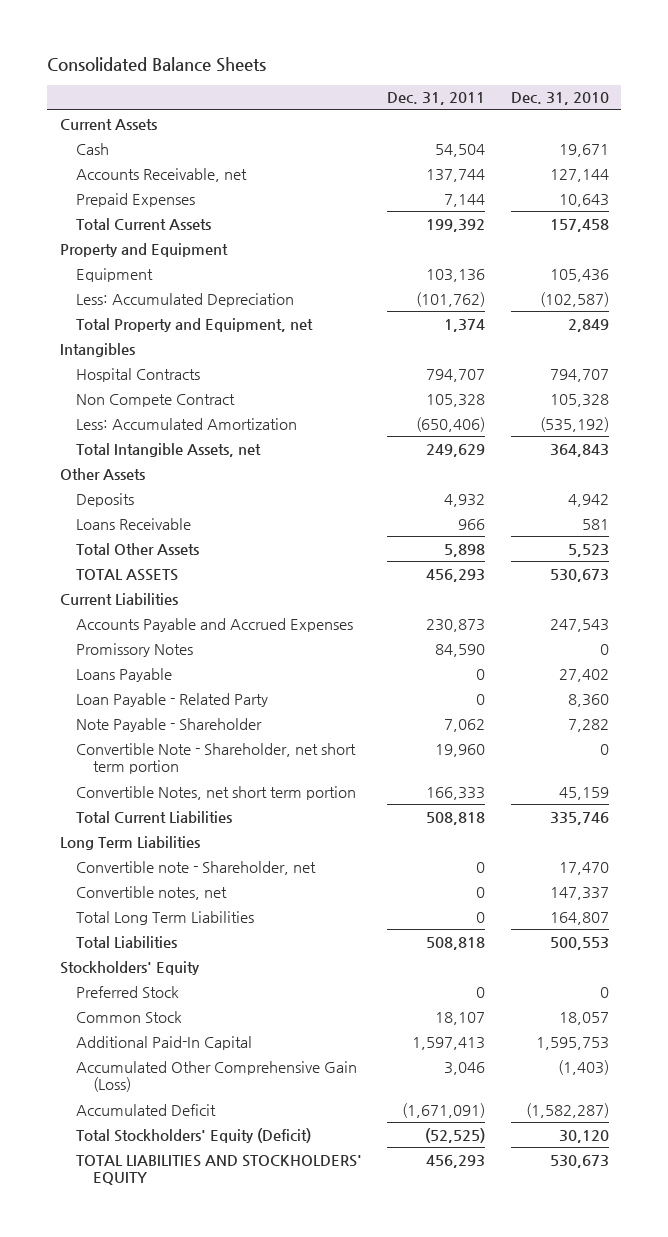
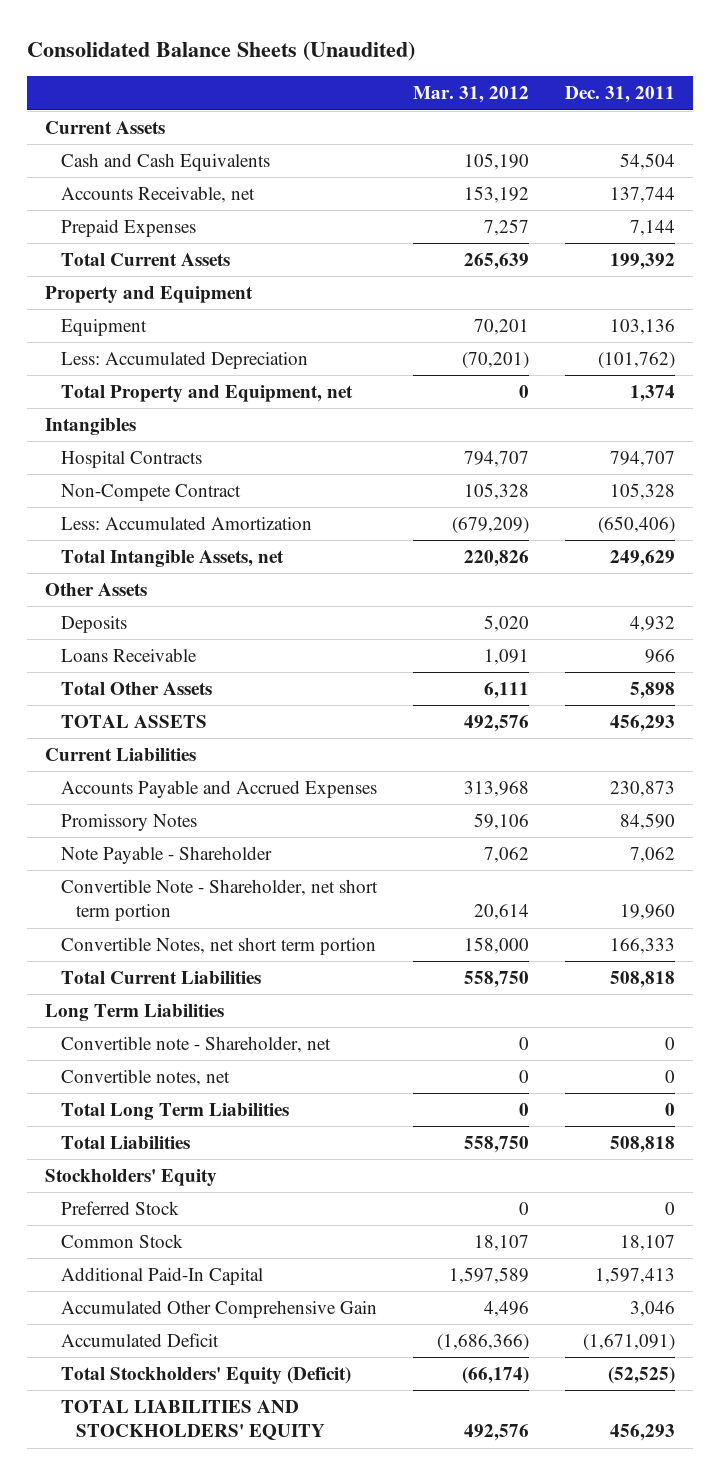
- Consolidated Balance Sheets
+ Consolidated Balance Sheets (Unaudited)
- | Dec. 31, 2011 | Dec. 31, 2010
+ | Mar. 31, 2012 | Dec. 31, 2011
- Cash | 54,504 | 19,671
+ Cash and Cash Equivalents | 105,190 | 54,504
- Non Compete Contract | 105,328 | 105,328
+ Non-Compete Contract | 105,328 | 105,328
- Loans Payable | 0 | 27,402
- Loan Payable - Related Party | 0 | 8,360
- Accumulated Other Comprehensive Gain (Loss) | 3,046 | (1,403)
+ Accumulated Other Comprehensive Gain | 4,496 | 3,046

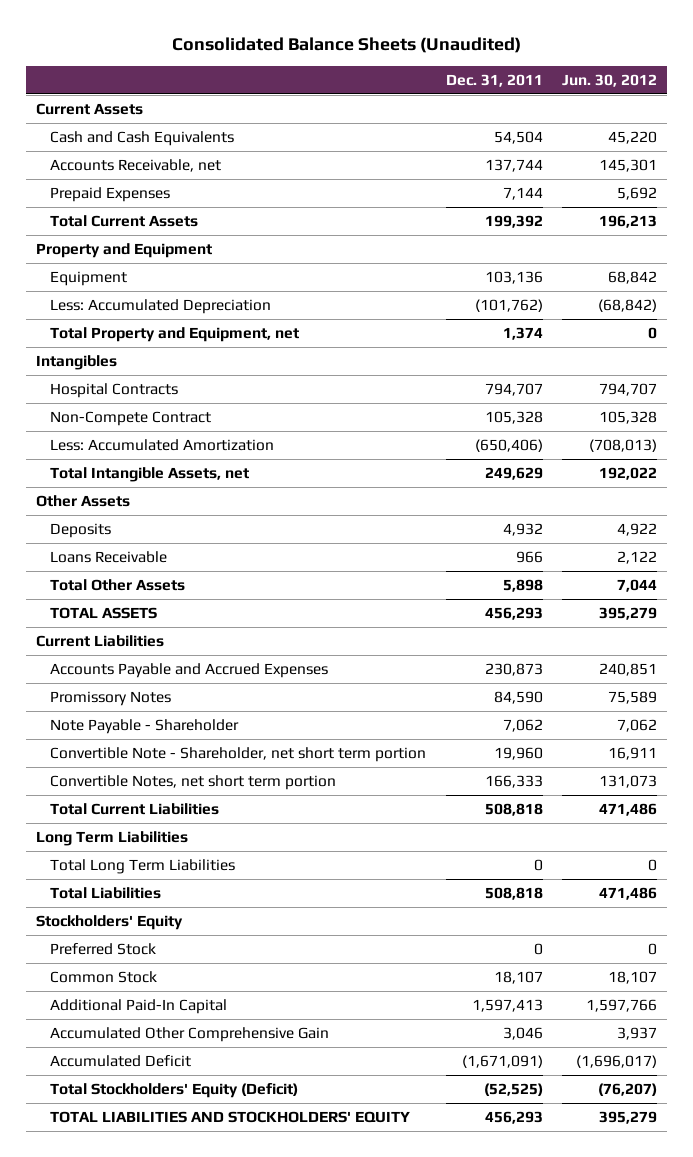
- | Mar. 31, 2012 | Dec. 31, 2011
+ | Dec. 31, 2011 | Jun. 30, 2012
- Convertible note - Shareholder, net | 0 | 0
- Convertible notes, net | 0 | 0

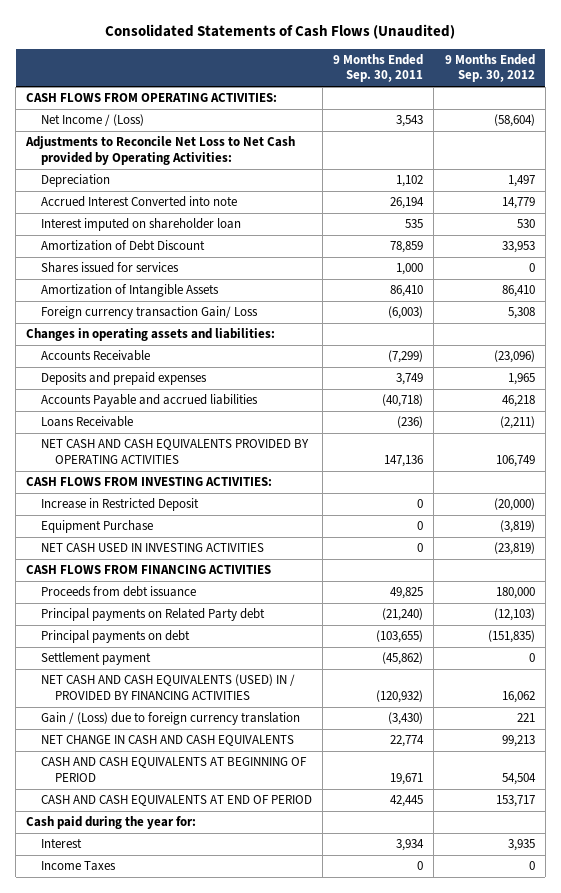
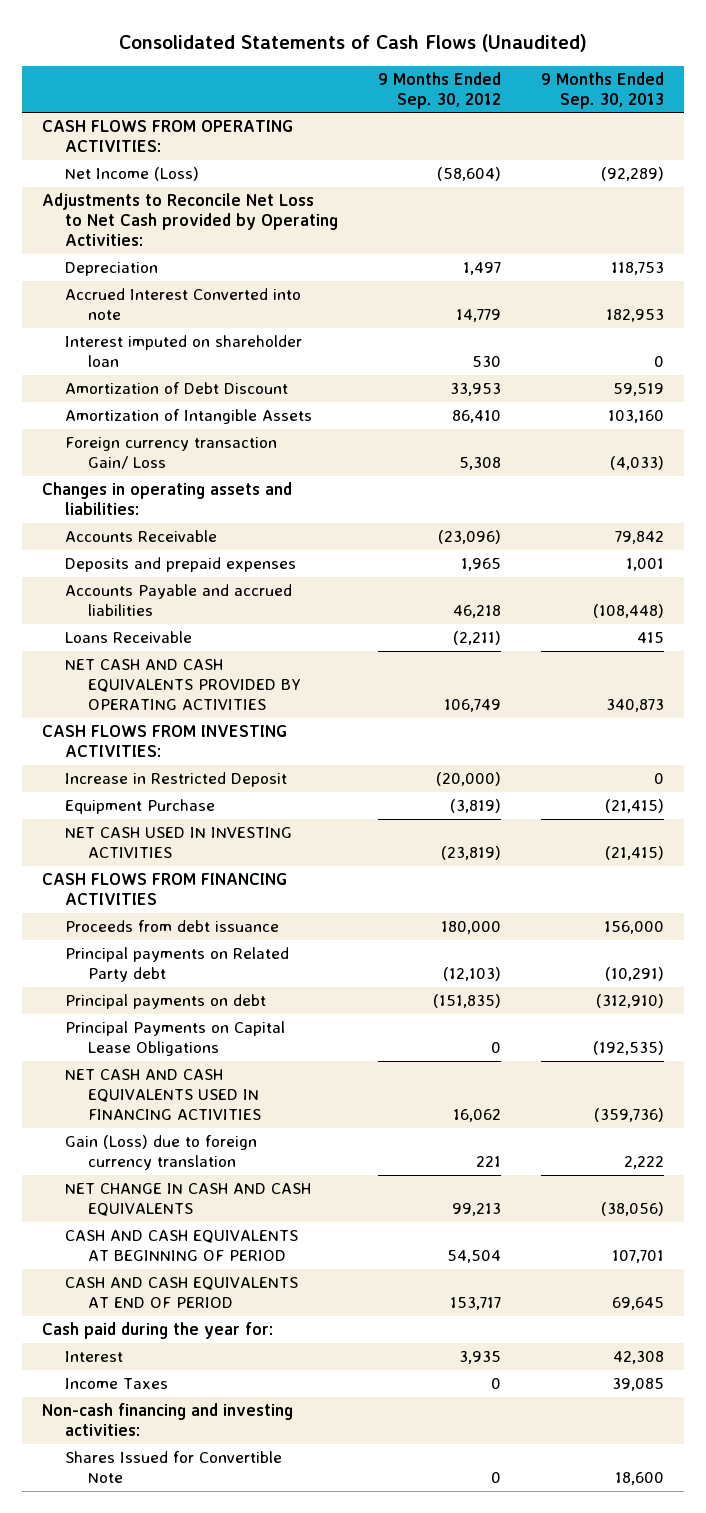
- | 9 Months Ended Sep. 30, 2011 | 9 Months Ended Sep. 30, 2012
+ | 9 Months Ended Sep. 30, 2012 | 9 Months Ended Sep. 30, 2013
- Net Income / (Loss) | 3,543 | (58,604)
+ Net Income (Loss) | (58,604) | (92,289)
- Shares issued for services | 1,000 | 0
- Settlement payment | (45,862) | 0
- NET CASH AND CASH EQUIVALENTS (USED) IN / PROVIDED BY FINANCING ACTIVITIES | (120,932) | 16,062
- Gain / (Loss) due to foreign currency translation | (3,430) | 221
+ Principal Payments on Capital Lease Obligations | 0 | (192,535)
+ NET CASH AND CASH EQUIVALENTS USED IN FINANCING ACTIVITIES | 16,062 | (359,736)
+ Gain (Loss) due to foreign currency translation | 221 | 2,222
+ Non-cash financing and investing activities:
+ Shares Issued for Convertible Note | 0 | 18,600

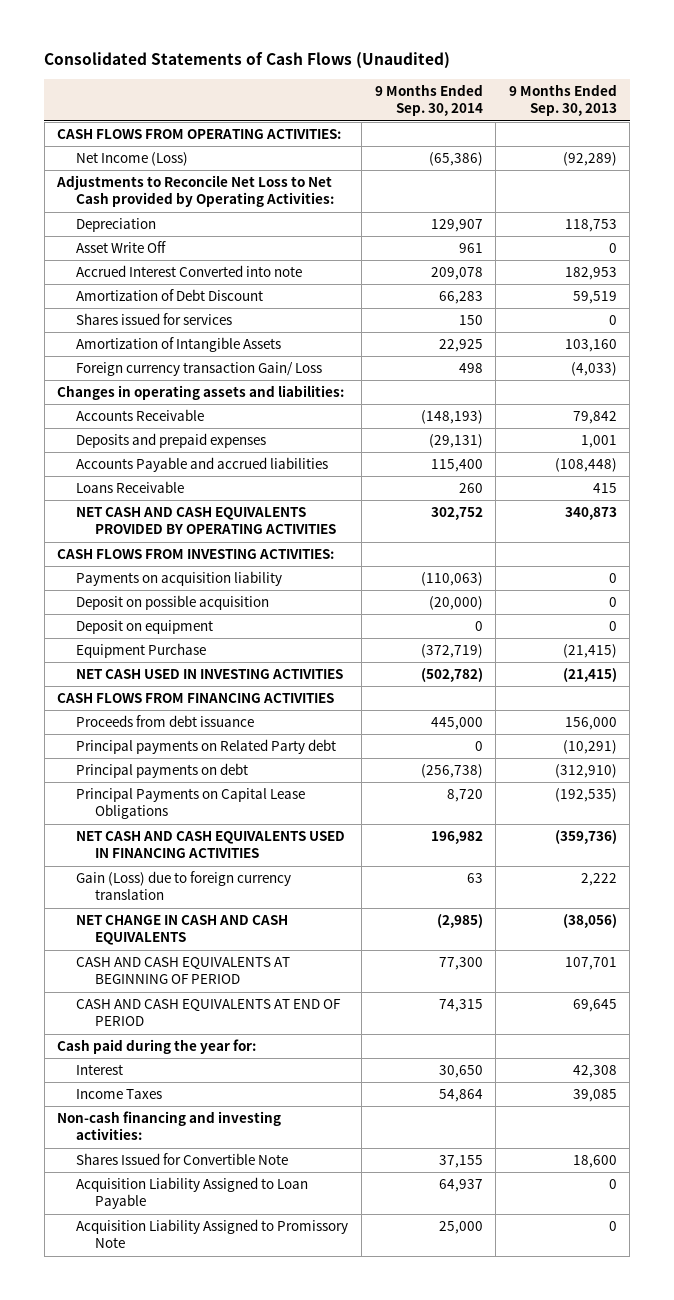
- | 9 Months Ended Sep. 30, 2012 | 9 Months Ended Sep. 30, 2013
+ | 9 Months Ended Sep. 30, 2014 | 9 Months Ended Sep. 30, 2013
+ Asset Write Off | 961 | 0
- Interest imputed on shareholder loan | 530 | 0
+ Shares issued for services | 150 | 0
- Increase in Restricted Deposit | (20,000) | 0
+ Payments on acquisition liability | (110,063) | 0
+ Deposit on possible acquisition | (20,000) | 0
+ Deposit on equipment | 0 | 0
+ Acquisition Liability Assigned to Loan Payable | 64,937 | 0
+ Acquisition Liability Assigned to Promissory Note | 25,000 | 0

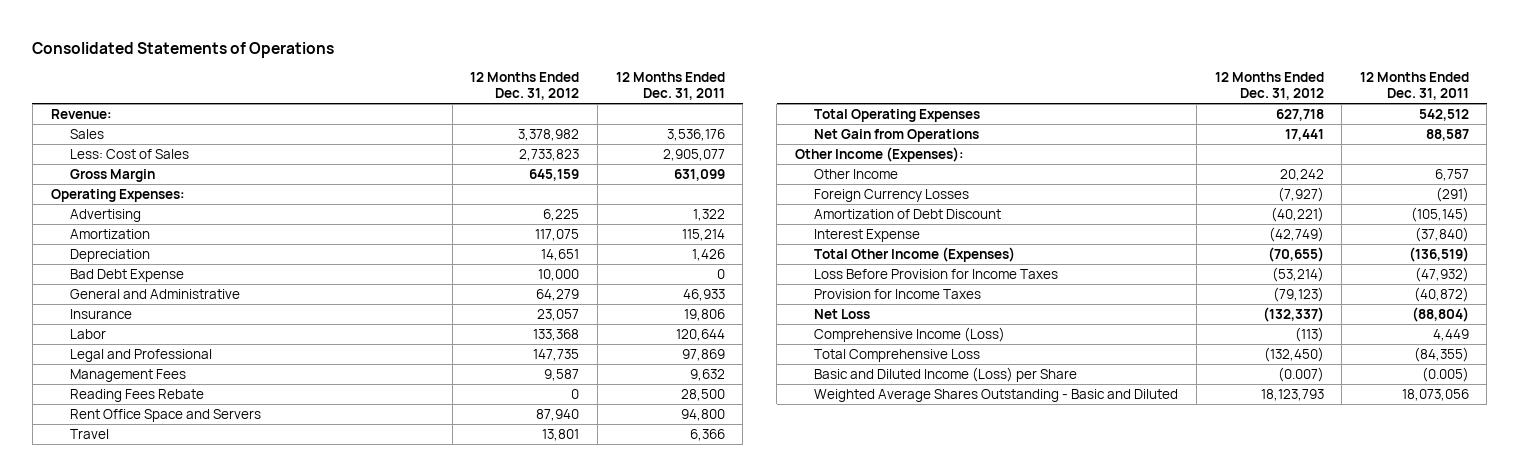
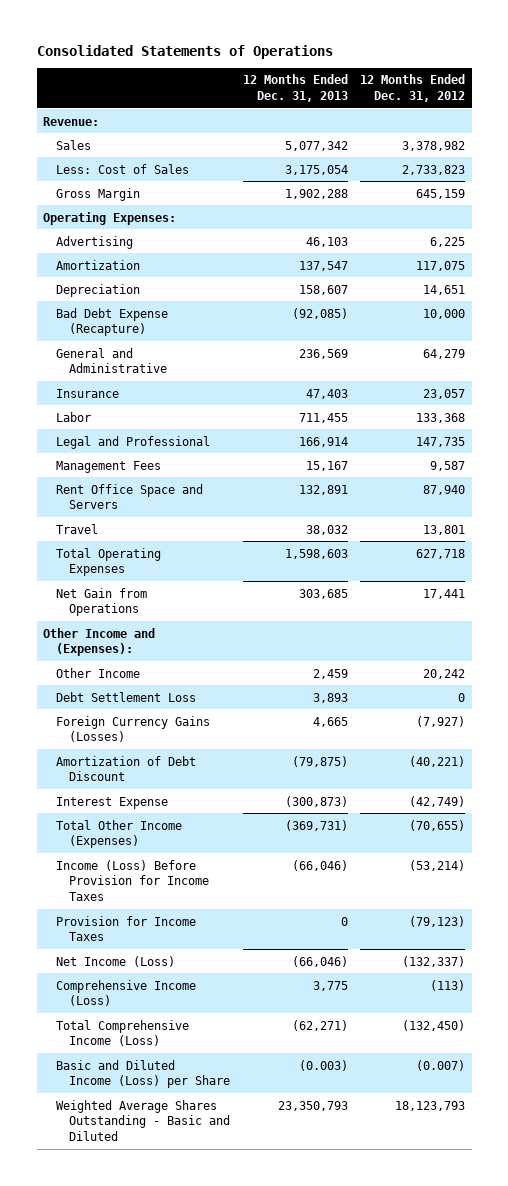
- | 12 Months Ended Dec. 31, 2012 | 12 Months Ended Dec. 31, 2011
+ | 12 Months Ended Dec. 31, 2013 | 12 Months Ended Dec. 31, 2012
- Bad Debt Expense | 10,000 | 0
+ Bad Debt Expense (Recapture) | (92,085) | 10,000
- Reading Fees Rebate | 0 | 28,500
- Other Income (Expenses):
+ Other Income and (Expenses):
- Foreign Currency Losses | (7,927) | (291)
+ Debt Settlement Loss | 3,893 | 0
+ Foreign Currency Gains (Losses) | 4,665 | (7,927)
- Loss Before Provision for Income Taxes | (53,214) | (47,932)
+ Income (Loss) Before Provision for Income Taxes | (66,046) | (53,214)
- Net Loss | (132,337) | (88,804)
+ Net Income (Loss) | (66,046) | (132,337)
- Total Comprehensive Loss | (132,450) | (84,355)
+ Total Comprehensive Income (Loss) | (62,271) | (132,450)

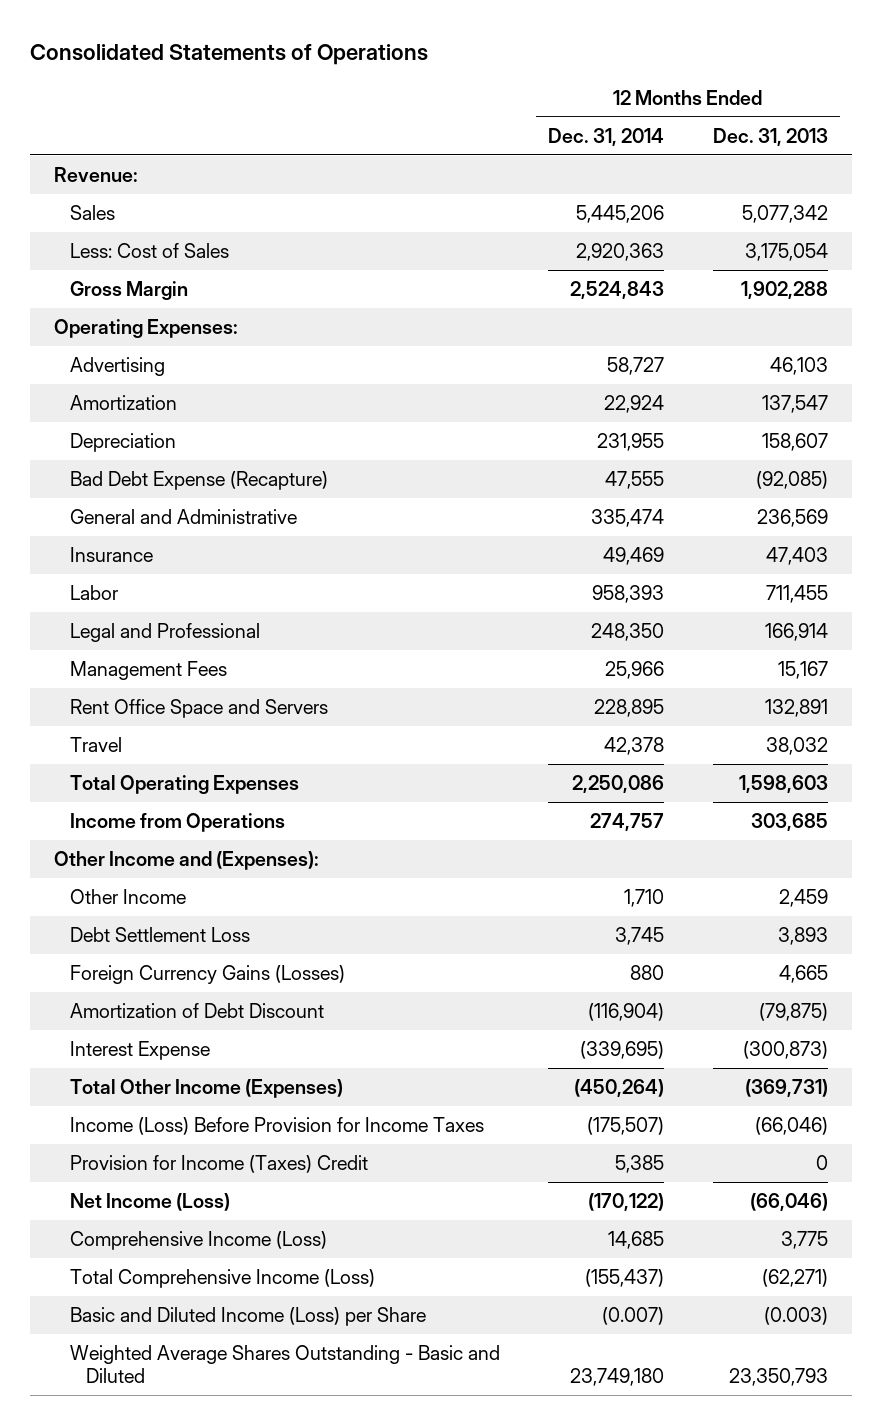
- | 12 Months Ended Dec. 31, 2013 | 12 Months Ended Dec. 31, 2012
+ | 12 Months Ended Dec. 31, 2014 | 12 Months Ended Dec. 31, 2013
- Net Gain from Operations | 303,685 | 17,441
+ Income from Operations | 274,757 | 303,685
- Provision for Income Taxes | 0 | (79,123)
+ Provision for Income (Taxes) Credit | 5,385 | 0

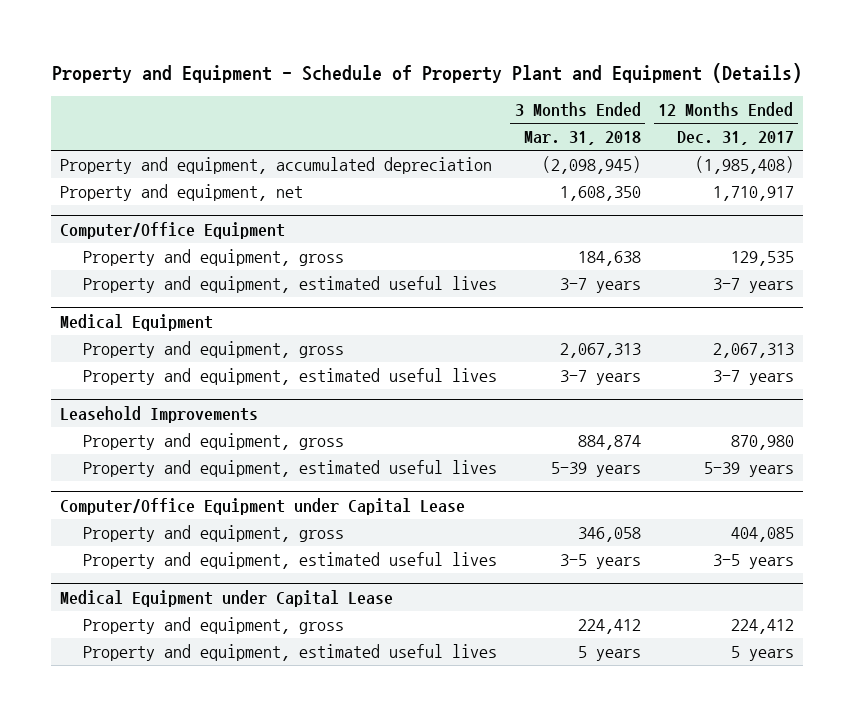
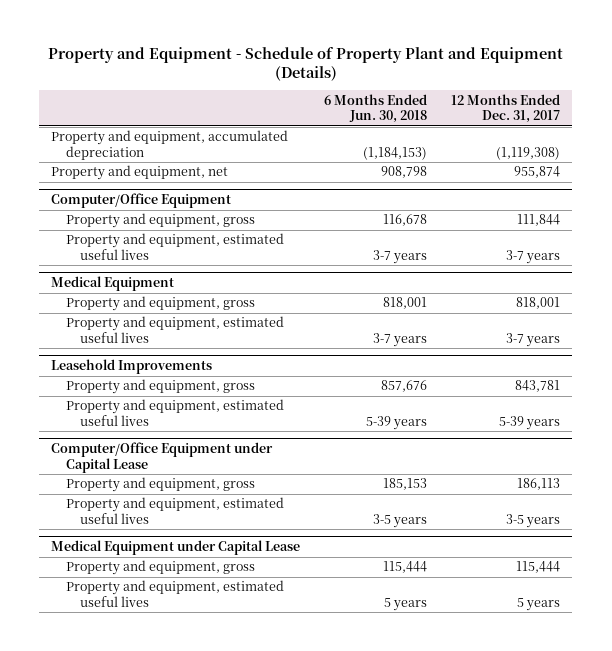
- | 3 Months Ended Mar. 31, 2018 | 12 Months Ended Dec. 31, 2017
+ | 6 Months Ended Jun. 30, 2018 | 12 Months Ended Dec. 31, 2017
- Property and equipment, accumulated depreciation | (2,098,945) | (1,985,408)
- Property and equipment, net | 1,608,350 | 1,710,917
+ Property and equipment, accumulated depreciation | (1,184,153) | (1,119,308)
+ Property and equipment, net | 908,798 | 955,874
@ Computer/Office Equipment
- Property and equipment, gross | 184,638 | 129,535
+ Property and equipment, gross | 116,678 | 111,844
@ Medical Equipment
- Property and equipment, gross | 2,067,313 | 2,067,313
+ Property and equipment, gross | 818,001 | 818,001
@ Leasehold Improvements
- Property and equipment, gross | 884,874 | 870,980
+ Property and equipment, gross | 857,676 | 843,781
@ Computer/Office Equipment under Capital Lease
- Property and equipment, gross | 346,058 | 404,085
+ Property and equipment, gross | 185,153 | 186,113
@ Medical Equipment under Capital Lease
- Property and equipment, gross | 224,412 | 224,412
+ Property and equipment, gross | 115,444 | 115,444

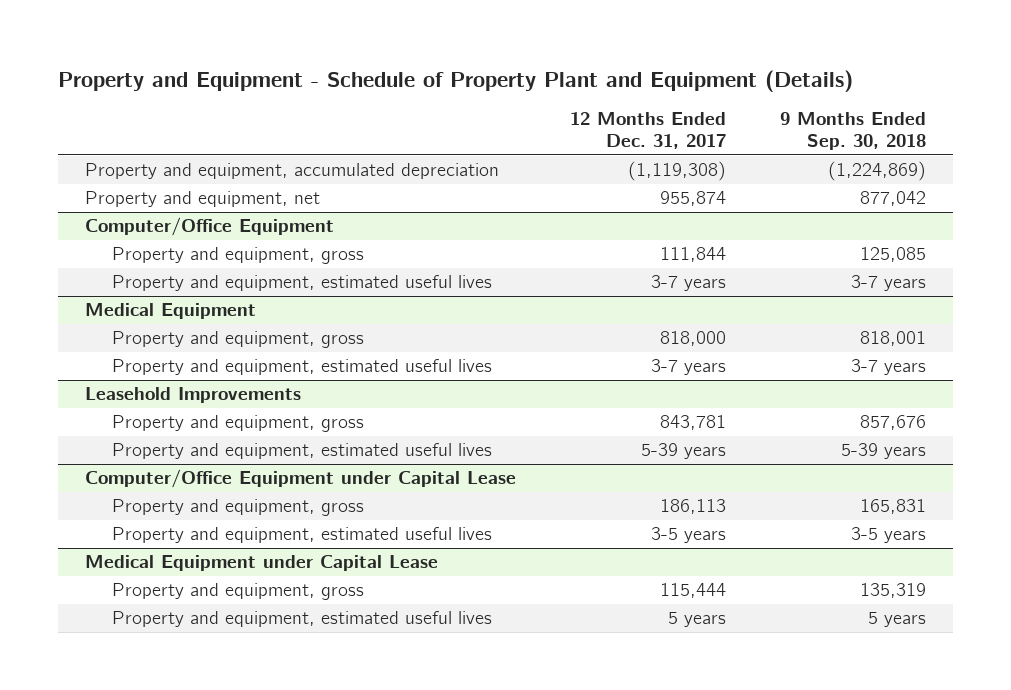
- | 6 Months Ended Jun. 30, 2018 | 12 Months Ended Dec. 31, 2017
+ | 12 Months Ended Dec. 31, 2017 | 9 Months Ended Sep. 30, 2018
@ Medical Equipment
- Property and equipment, gross | 818,001 | 818,001
+ Property and equipment, gross | 818,000 | 818,001

